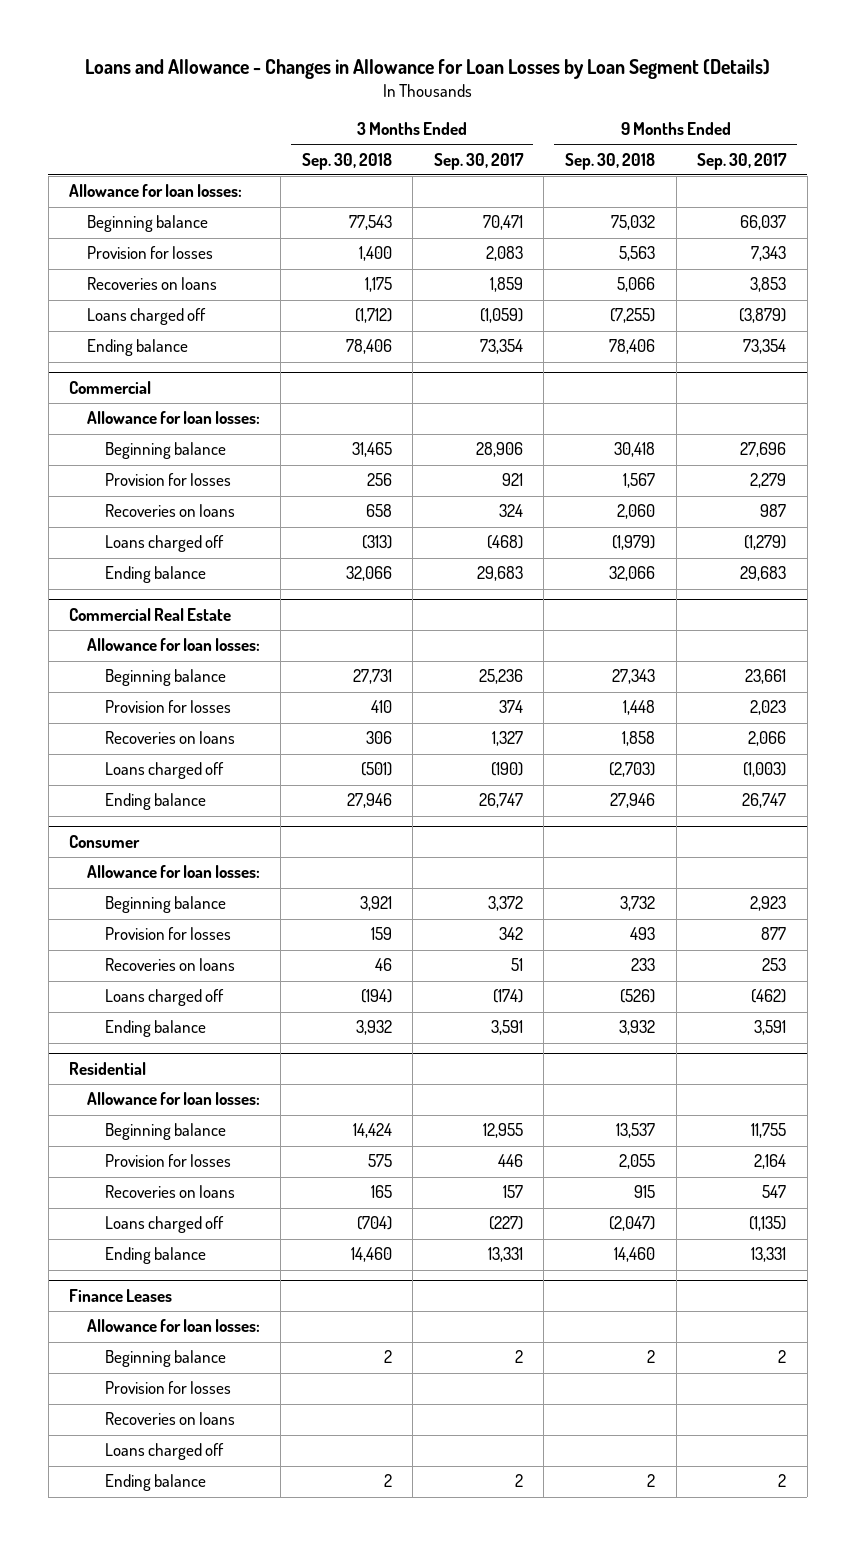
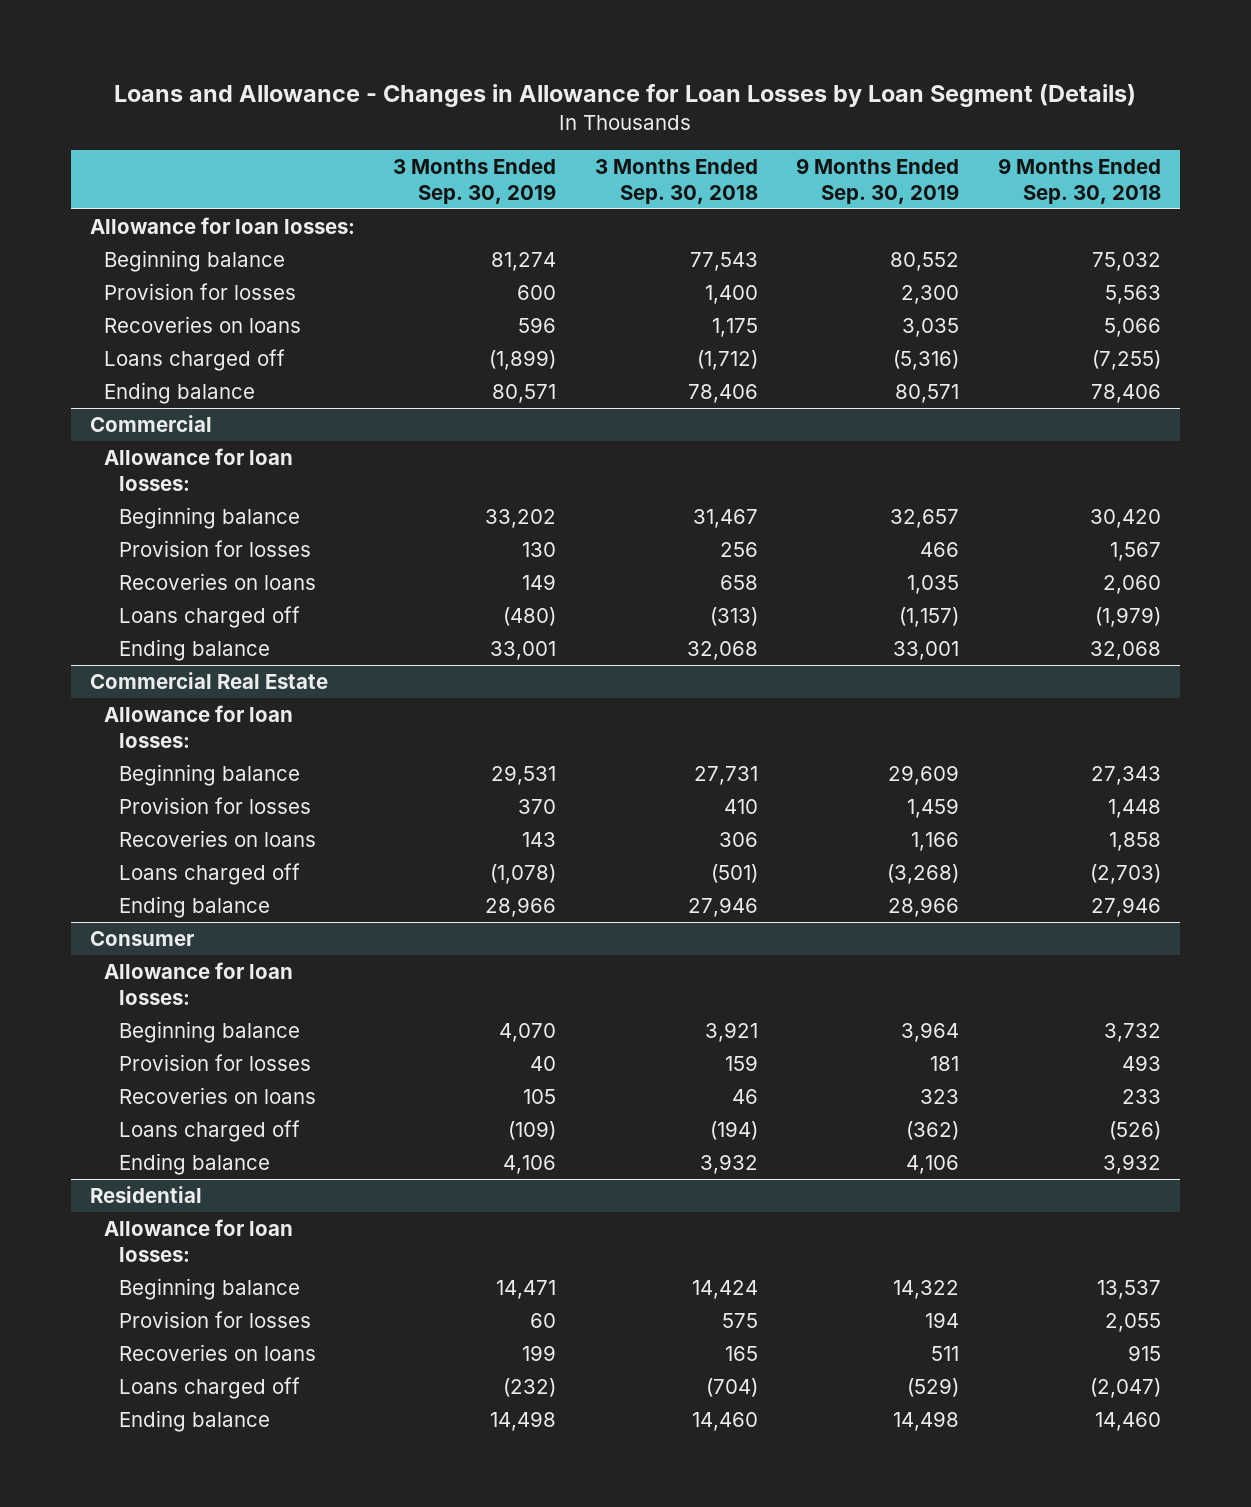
- | 3 Months Ended Sep. 30, 2018 | 3 Months Ended Sep. 30, 2017 | 9 Months Ended Sep. 30, 2018 | 9 Months Ended Sep. 30, 2017
+ | 3 Months Ended Sep. 30, 2019 | 3 Months Ended Sep. 30, 2018 | 9 Months Ended Sep. 30, 2019 | 9 Months Ended Sep. 30, 2018
@ Commercial
- Beginning balance | 31,465 | 28,906 | 30,418 | 27,696
+ Beginning balance | 33,202 | 31,467 | 32,657 | 30,420
- Ending balance | 32,066 | 29,683 | 32,066 | 29,683
+ Ending balance | 33,001 | 32,068 | 33,001 | 32,068
- Finance Leases
- Allowance for loan losses:
- Beginning balance | 2 | 2 | 2 | 2
- Provision for losses
- Recoveries on loans
- Loans charged off
- Ending balance | 2 | 2 | 2 | 2

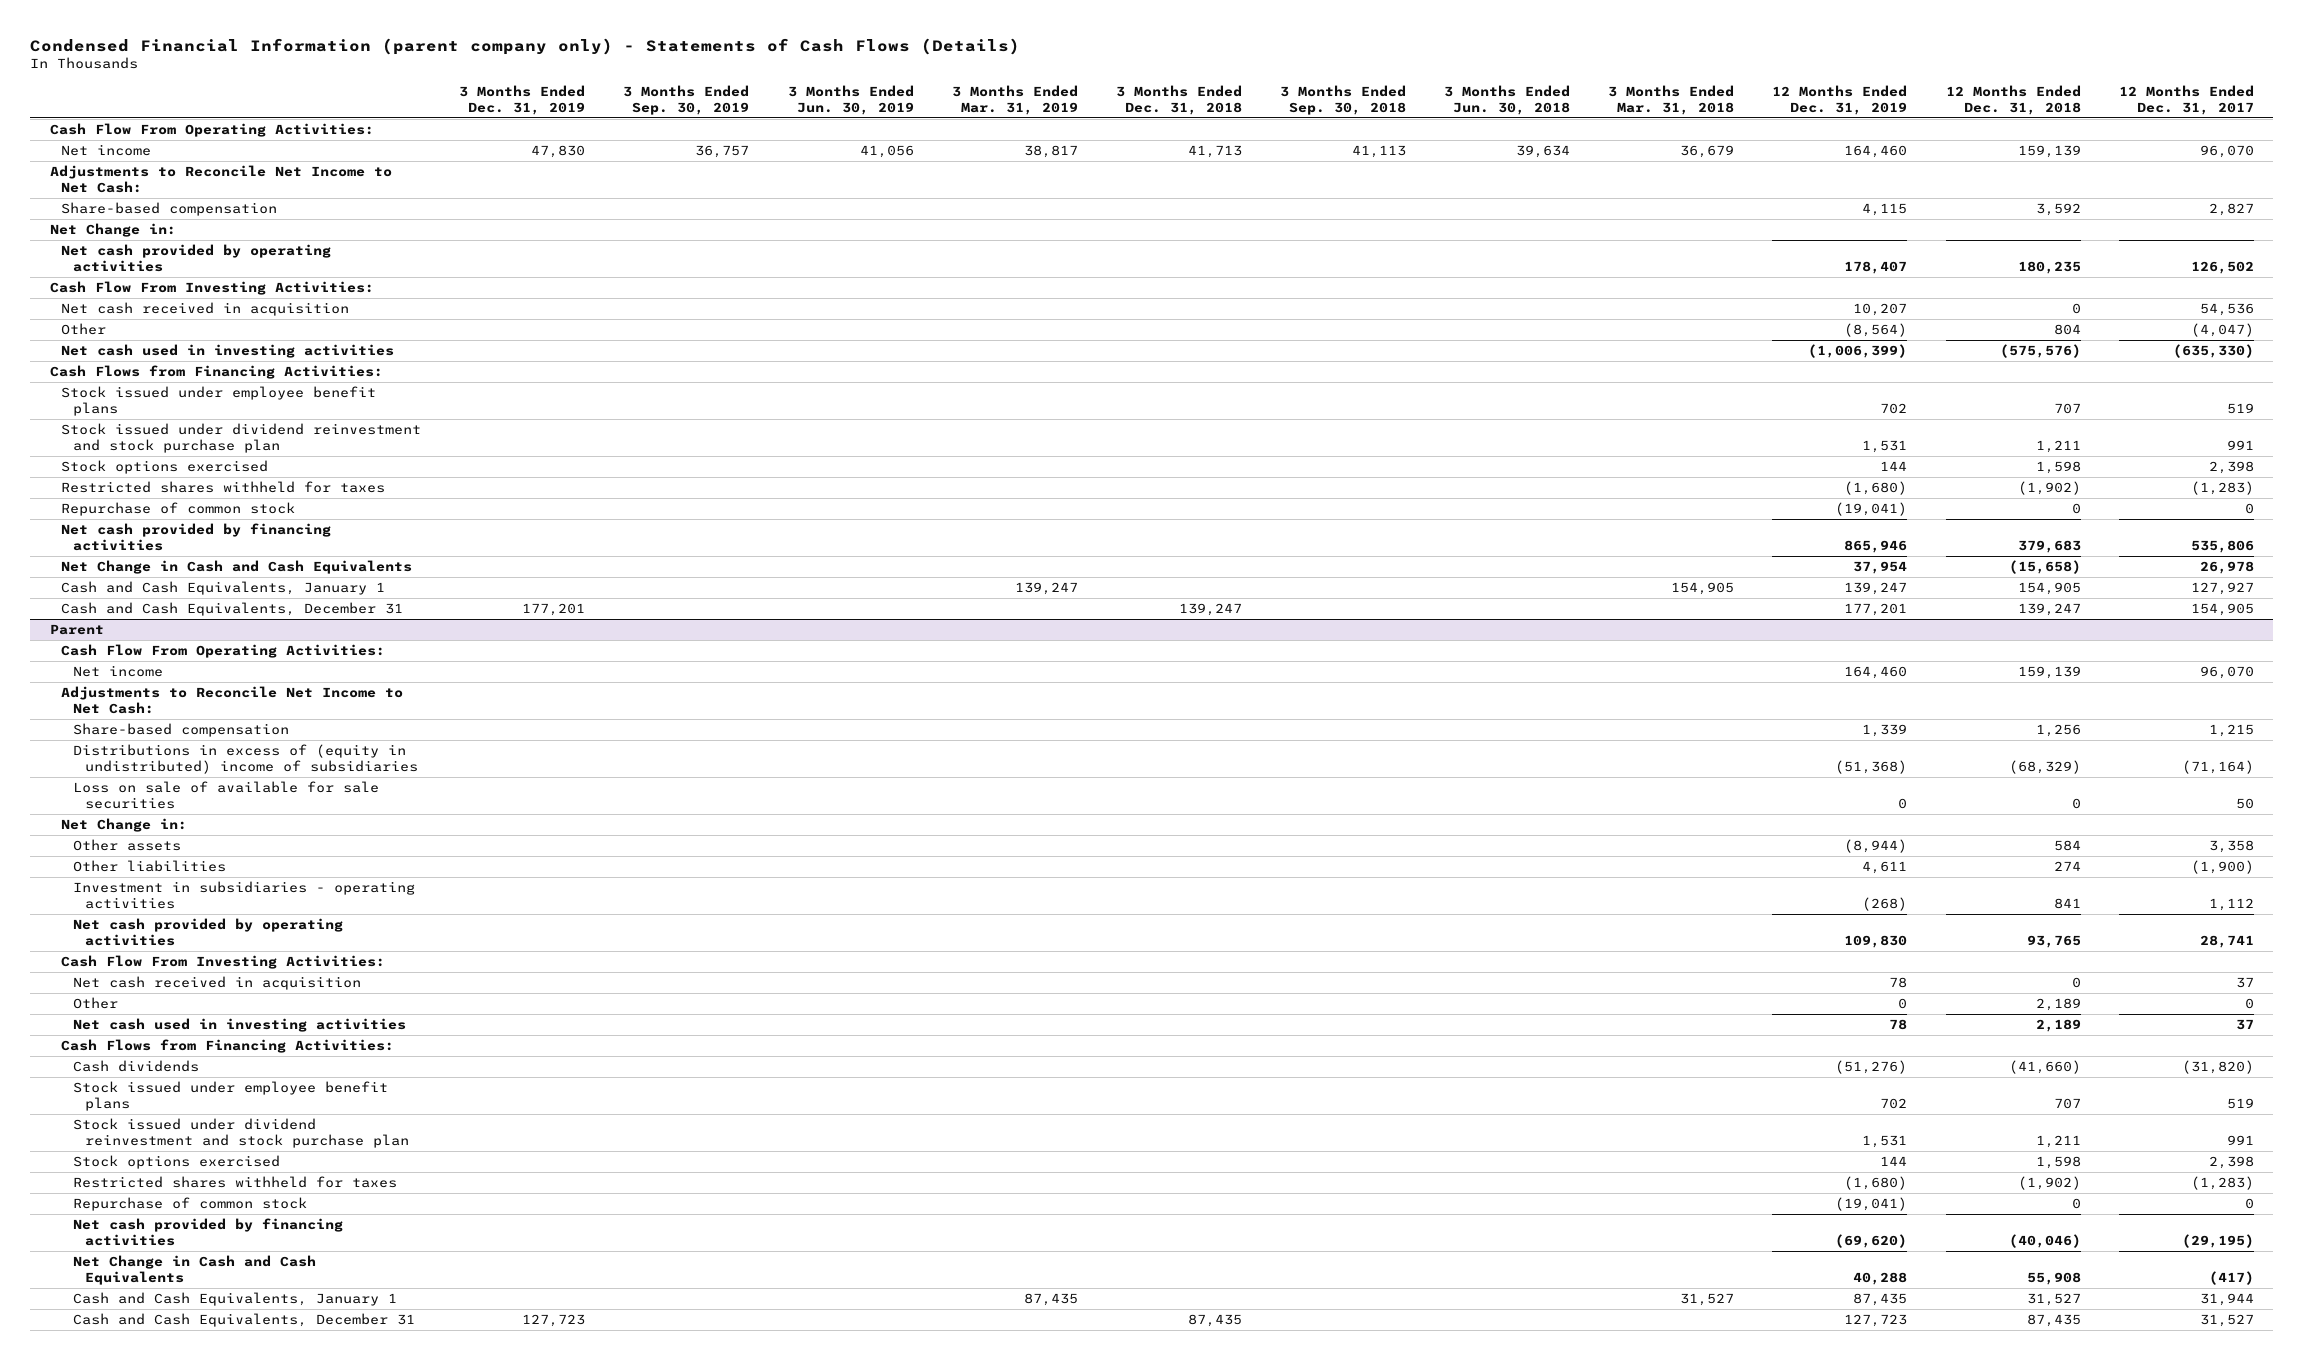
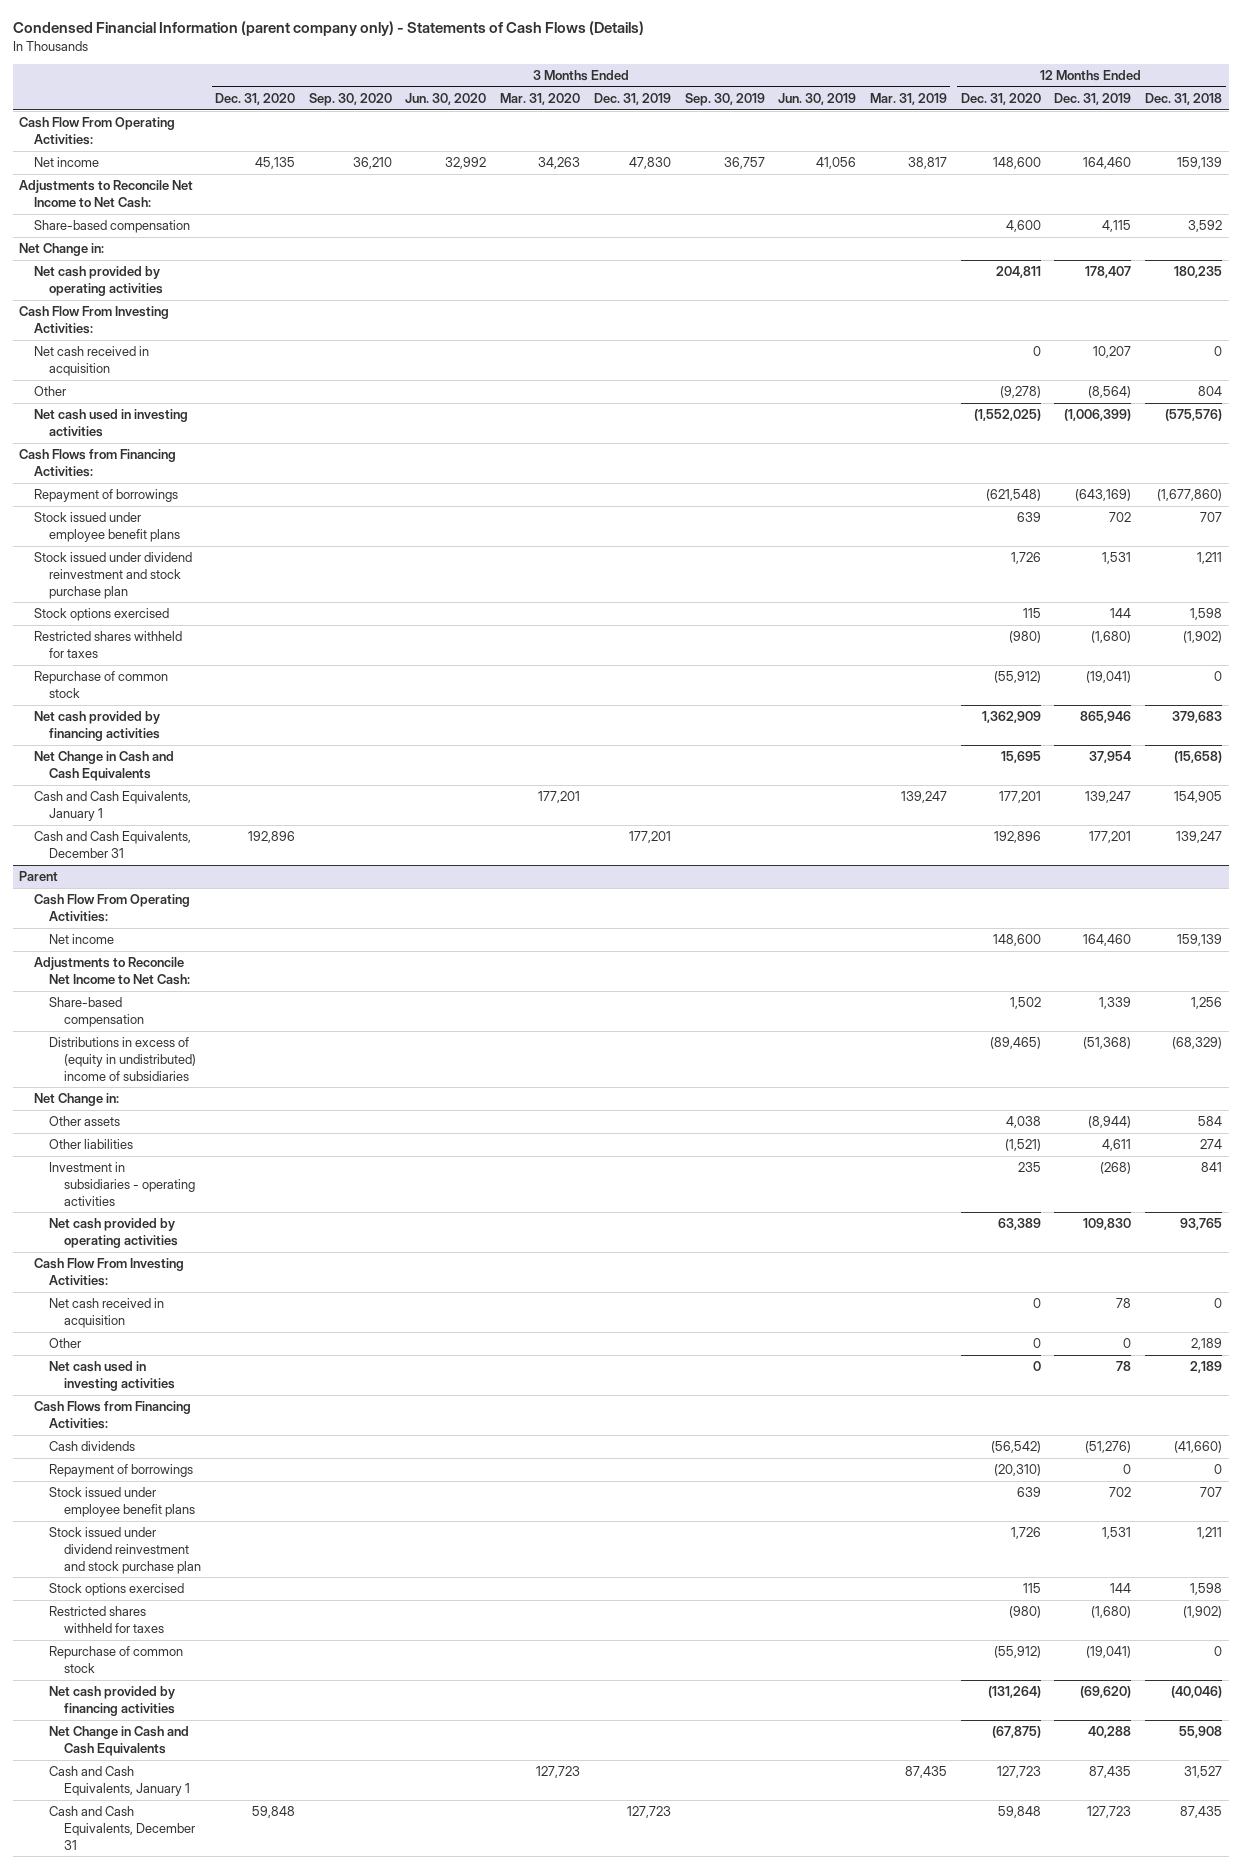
- | 3 Months Ended Dec. 31, 2019 | 3 Months Ended Sep. 30, 2019 | 3 Months Ended Jun. 30, 2019 | 3 Months Ended Mar. 31, 2019 | 3 Months Ended Dec. 31, 2018 | 3 Months Ended Sep. 30, 2018 | 3 Months Ended Jun. 30, 2018 | 3 Months Ended Mar. 31, 2018 | 12 Months Ended Dec. 31, 2019 | 12 Months Ended Dec. 31, 2018 | 12 Months Ended Dec. 31, 2017
+ | 3 Months Ended Dec. 31, 2020 | 3 Months Ended Sep. 30, 2020 | 3 Months Ended Jun. 30, 2020 | 3 Months Ended Mar. 31, 2020 | 3 Months Ended Dec. 31, 2019 | 3 Months Ended Sep. 30, 2019 | 3 Months Ended Jun. 30, 2019 | 3 Months Ended Mar. 31, 2019 | 12 Months Ended Dec. 31, 2020 | 12 Months Ended Dec. 31, 2019 | 12 Months Ended Dec. 31, 2018
+ Repayment of borrowings | | | | | | | | | (621,548) | (643,169) | (1,677,860)
@ Parent
- Loss on sale of available for sale securities | | | | | | | | | 0 | 0 | 50
+ Repayment of borrowings | | | | | | | | | (20,310) | 0 | 0

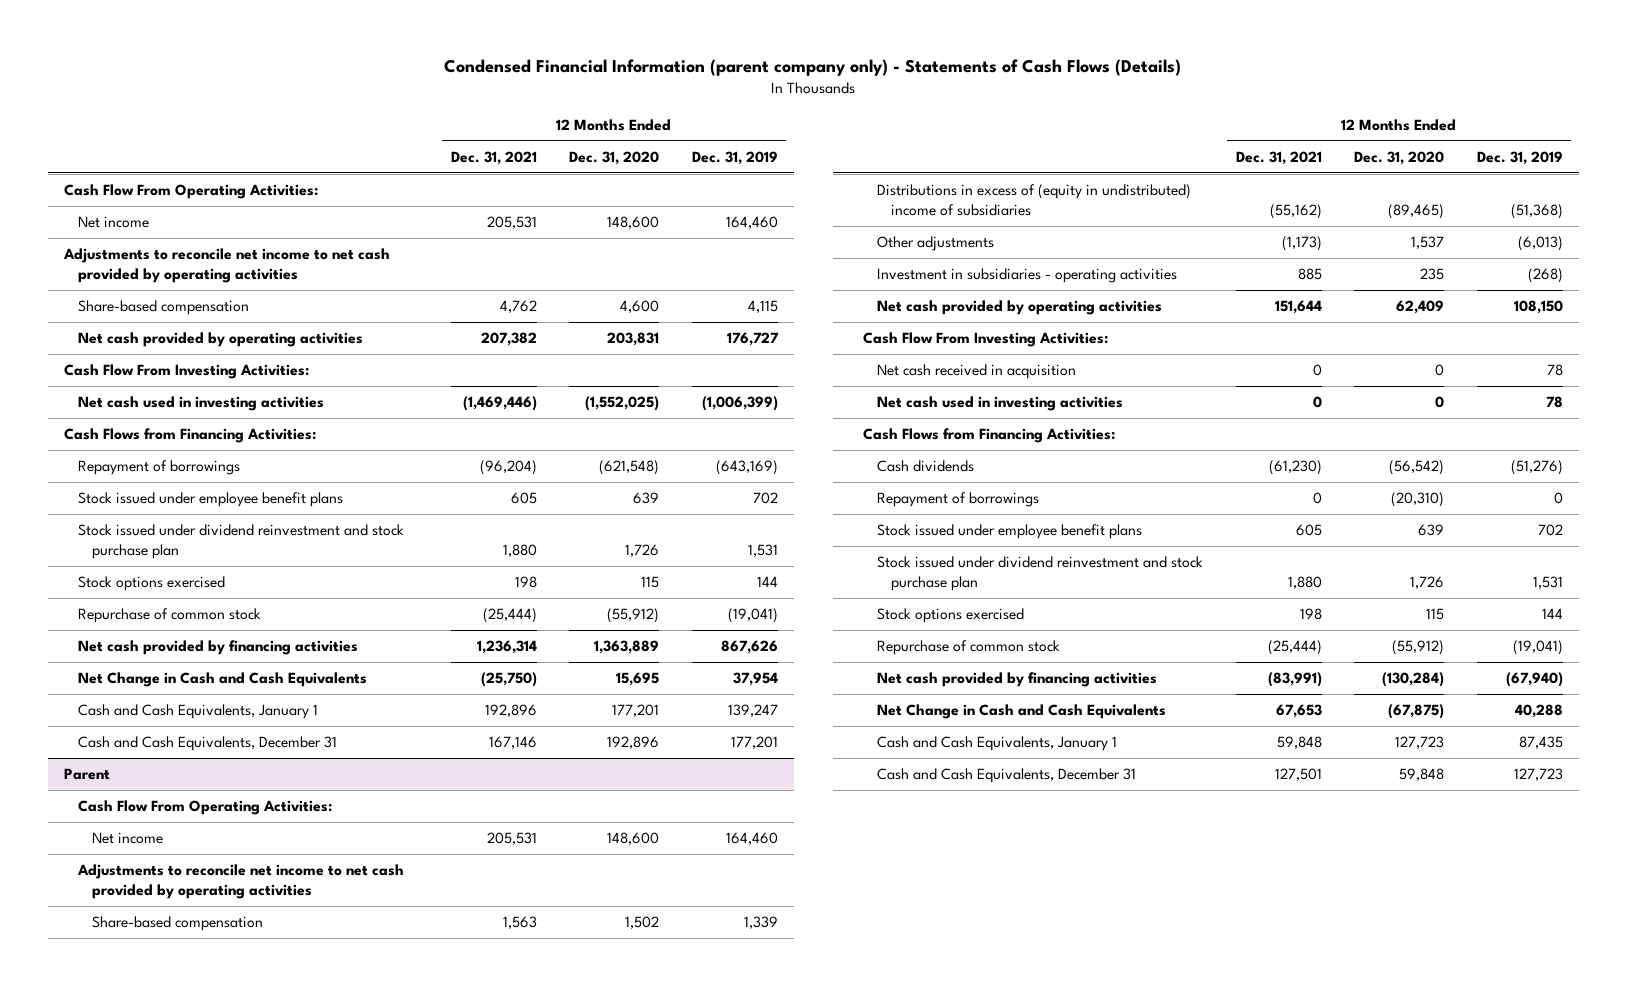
- | 3 Months Ended Dec. 31, 2020 | 3 Months Ended Sep. 30, 2020 | 3 Months Ended Jun. 30, 2020 | 3 Months Ended Mar. 31, 2020 | 3 Months Ended Dec. 31, 2019 | 3 Months Ended Sep. 30, 2019 | 3 Months Ended Jun. 30, 2019 | 3 Months Ended Mar. 31, 2019 | 12 Months Ended Dec. 31, 2020 | 12 Months Ended Dec. 31, 2019 | 12 Months Ended Dec. 31, 2018
+ | 12 Months Ended Dec. 31, 2021 | 12 Months Ended Dec. 31, 2020 | 12 Months Ended Dec. 31, 2019
- Adjustments to Reconcile Net Income to Net Cash:
+ Adjustments to reconcile net income to net cash provided by operating activities
- Net Change in:
- Net cash provided by operating activities | | | | | | | | | 204,811 | 178,407 | 180,235
+ Net cash provided by operating activities | 207,382 | 203,831 | 176,727
- Net cash received in acquisition | | | | | | | | | 0 | 10,207 | 0
- Other | | | | | | | | | (9,278) | (8,564) | 804
- Restricted shares withheld for taxes | | | | | | | | | (980) | (1,680) | (1,902)
- Net cash provided by financing activities | | | | | | | | | 1,362,909 | 865,946 | 379,683
+ Net cash provided by financing activities | 1,236,314 | 1,363,889 | 867,626
@ Parent
- Adjustments to Reconcile Net Income to Net Cash:
+ Adjustments to reconcile net income to net cash provided by operating activities
- Net Change in:
- Other assets | | | | | | | | | 4,038 | (8,944) | 584
- Other liabilities | | | | | | | | | (1,521) | 4,611 | 274
+ Other adjustments | (1,173) | 1,537 | (6,013)
- Net cash provided by operating activities | | | | | | | | | 63,389 | 109,830 | 93,765
+ Net cash provided by operating activities | 151,644 | 62,409 | 108,150
- Other | | | | | | | | | 0 | 0 | 2,189
- Restricted shares withheld for taxes | | | | | | | | | (980) | (1,680) | (1,902)
- Net cash provided by financing activities | | | | | | | | | (131,264) | (69,620) | (40,046)
+ Net cash provided by financing activities | (83,991) | (130,284) | (67,940)

